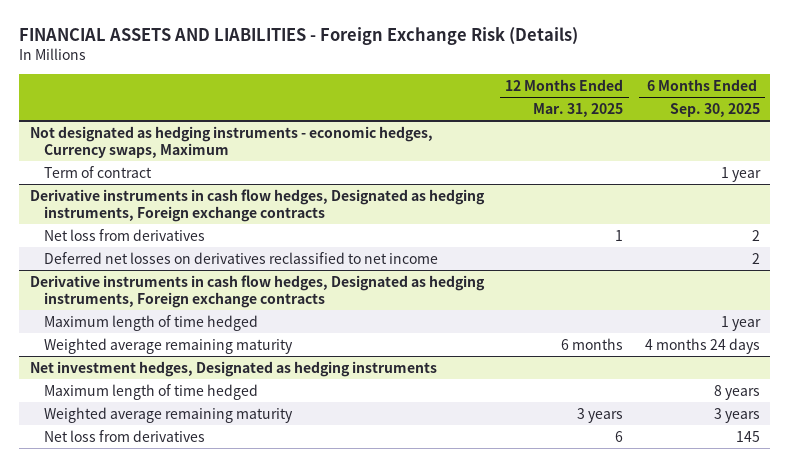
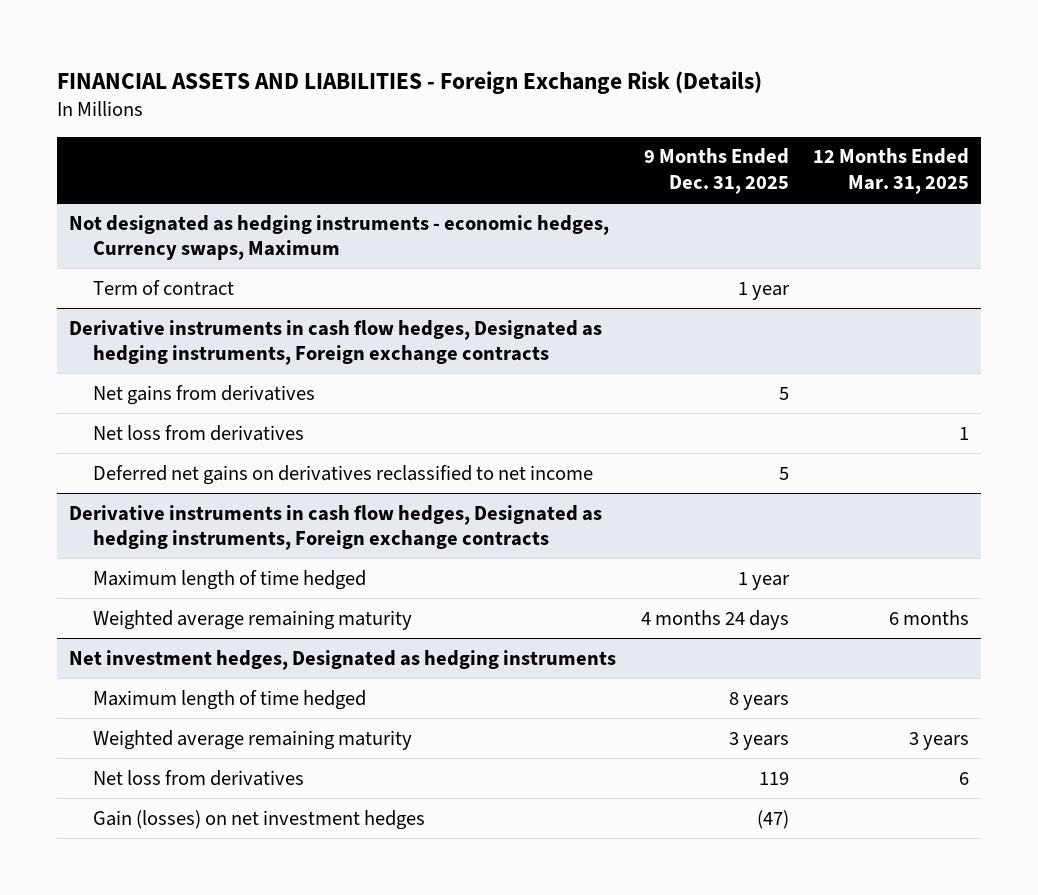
- | 12 Months Ended Mar. 31, 2025 | 6 Months Ended Sep. 30, 2025
+ | 9 Months Ended Dec. 31, 2025 | 12 Months Ended Mar. 31, 2025
@ Derivative instruments in cash flow hedges, Designated as hedging instruments, Foreign exchange contracts
+ Net gains from derivatives | 5 |
- Deferred net losses on derivatives reclassified to net income | | 2
+ Deferred net gains on derivatives reclassified to net income | 5 |
@ Net investment hedges, Designated as hedging instruments
+ Gain (losses) on net investment hedges | (47) |

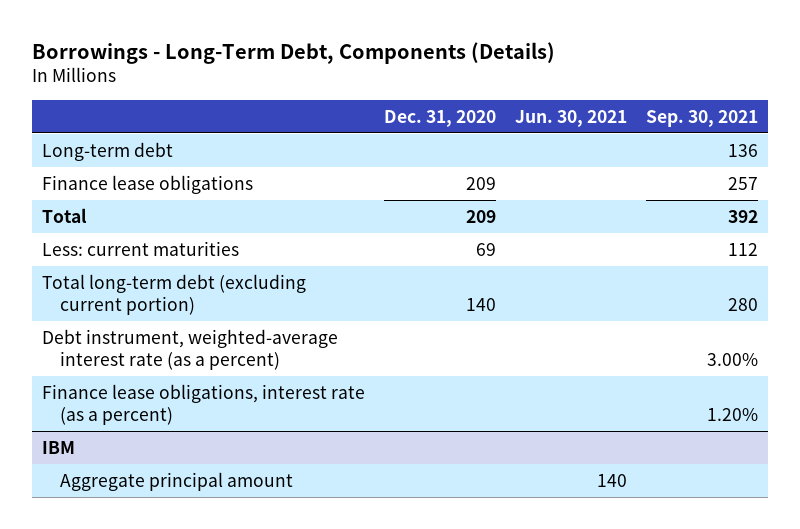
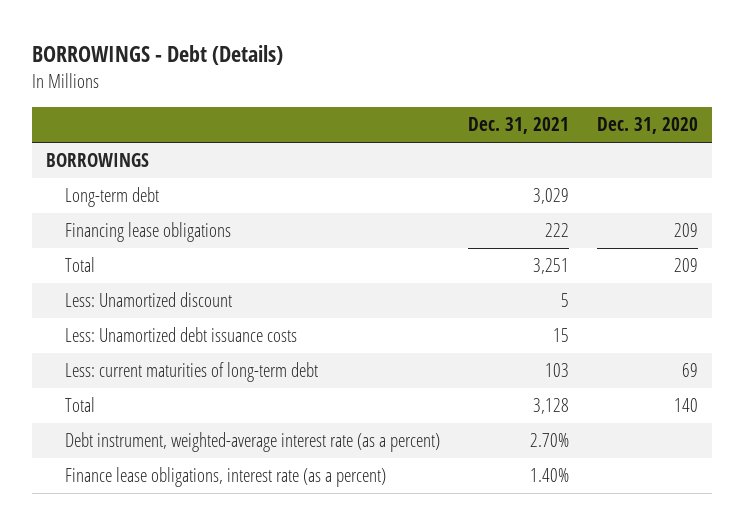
- Borrowings - Long-Term Debt, Components (Details)
+ BORROWINGS - Debt (Details)
- | Dec. 31, 2020 | Jun. 30, 2021 | Sep. 30, 2021
+ | Dec. 31, 2021 | Dec. 31, 2020
+ BORROWINGS
- Finance lease obligations | 209 | | 257
+ Financing lease obligations | 222 | 209
- Less: current maturities | 69 | | 112
- Total long-term debt (excluding current portion) | 140 | | 280
+ Less: Unamortized discount | 5 |
+ Less: Unamortized debt issuance costs | 15 |
+ Less: current maturities of long-term debt | 103 | 69
+ Total | 3,128 | 140
- IBM
- Aggregate principal amount | | 140 |

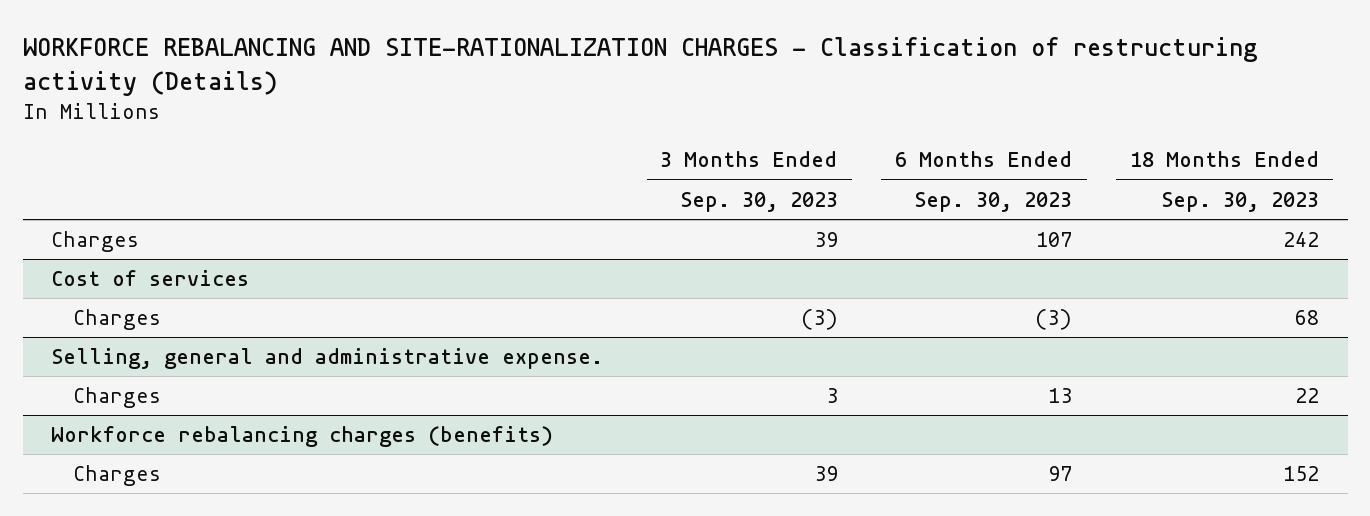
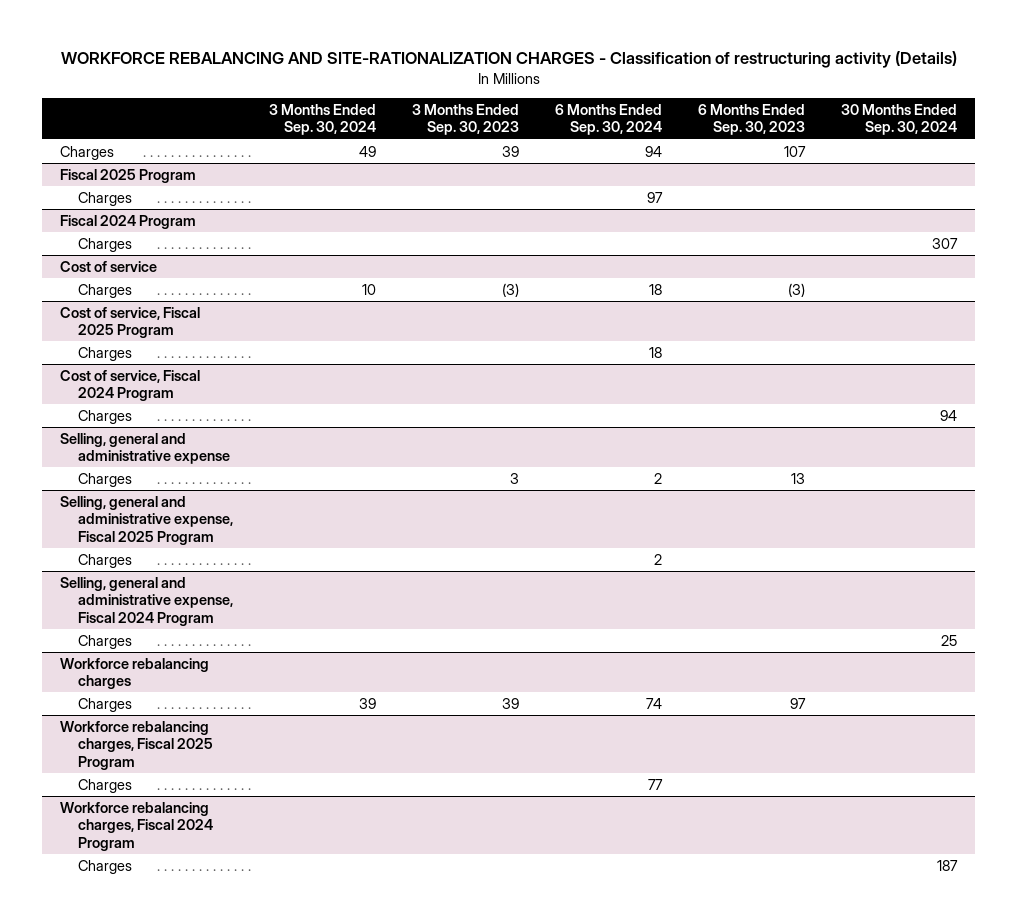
- | 3 Months Ended Sep. 30, 2023 | 6 Months Ended Sep. 30, 2023 | 18 Months Ended Sep. 30, 2023
+ | 3 Months Ended Sep. 30, 2024 | 3 Months Ended Sep. 30, 2023 | 6 Months Ended Sep. 30, 2024 | 6 Months Ended Sep. 30, 2023 | 30 Months Ended Sep. 30, 2024
- Cost of services
+ Fiscal 2025 Program
+ Charges | | | 97 | |
+ Fiscal 2024 Program
+ Charges | | | | | 307
+ Cost of service
- Selling, general and administrative expense.
+ Cost of service, Fiscal 2025 Program
+ Charges | | | 18 | |
+ Cost of service, Fiscal 2024 Program
+ Charges | | | | | 94
+ Selling, general and administrative expense
- Workforce rebalancing charges (benefits)
+ Selling, general and administrative expense, Fiscal 2025 Program
+ Charges | | | 2 | |
+ Selling, general and administrative expense, Fiscal 2024 Program
+ Charges | | | | | 25
+ Workforce rebalancing charges
+ Workforce rebalancing charges, Fiscal 2025 Program
+ Charges | | | 77 | |
+ Workforce rebalancing charges, Fiscal 2024 Program
+ Charges | | | | | 187

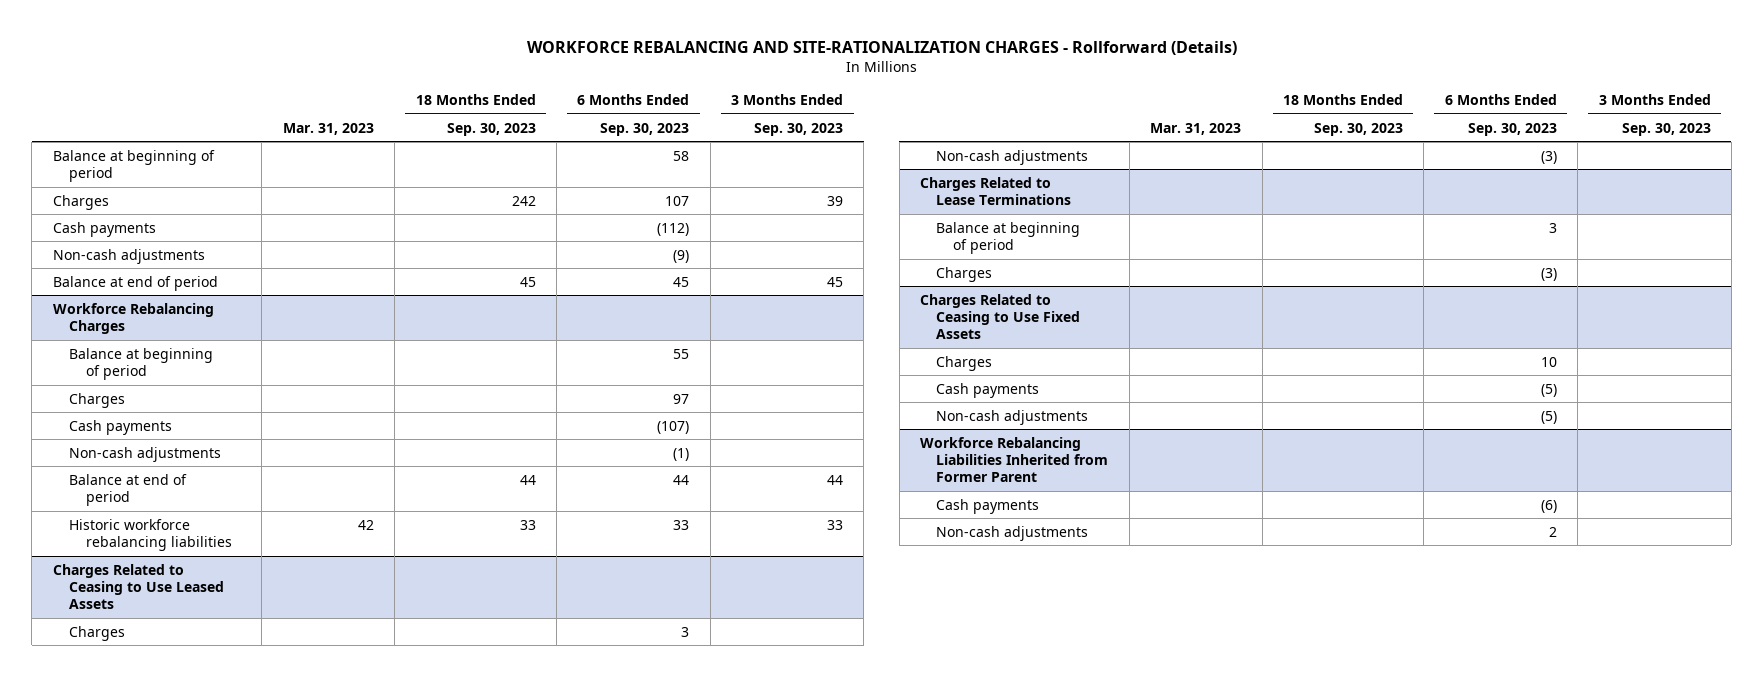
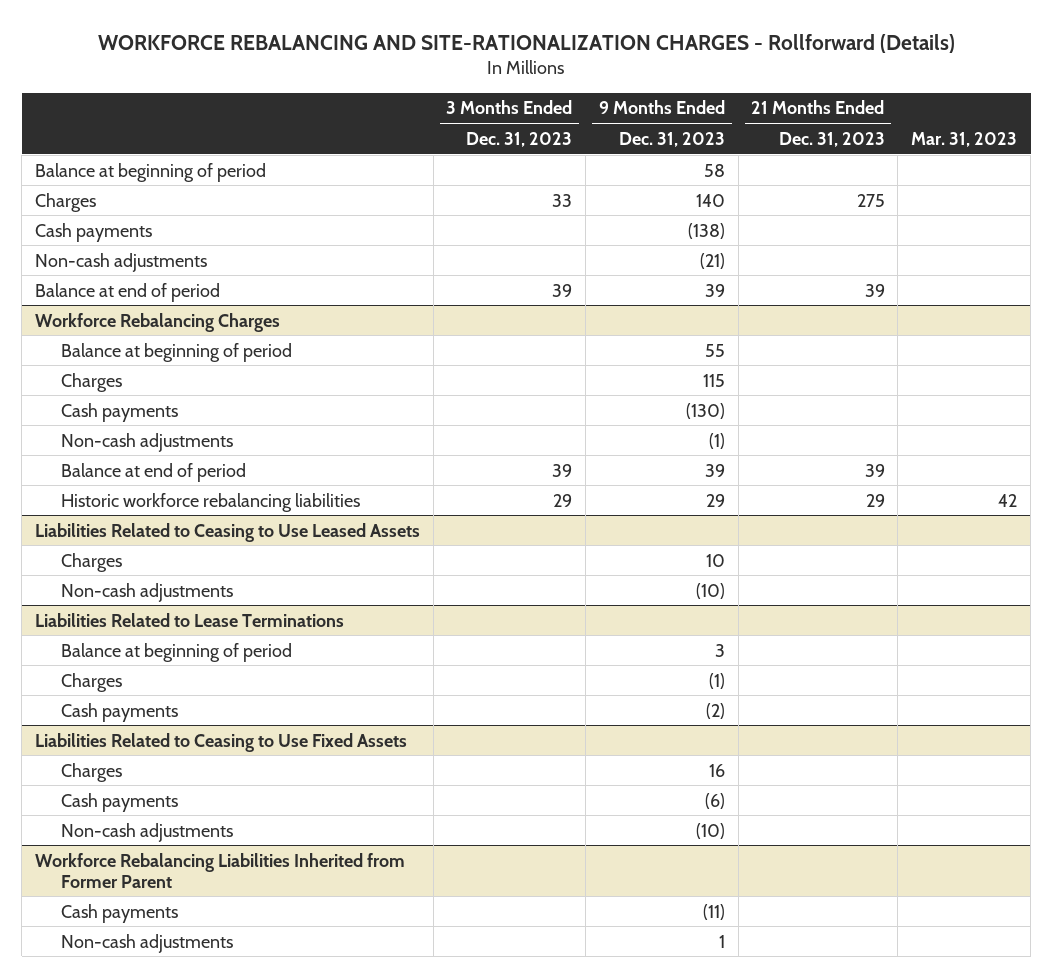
- | Mar. 31, 2023 | 18 Months Ended Sep. 30, 2023 | 6 Months Ended Sep. 30, 2023 | 3 Months Ended Sep. 30, 2023
+ | 3 Months Ended Dec. 31, 2023 | 9 Months Ended Dec. 31, 2023 | 21 Months Ended Dec. 31, 2023 | Mar. 31, 2023
- Charges Related to Ceasing to Use Leased Assets
+ Liabilities Related to Ceasing to Use Leased Assets
- Charges Related to Lease Terminations
+ Liabilities Related to Lease Terminations
- Charges Related to Ceasing to Use Fixed Assets
+ Cash payments | | (2) | |
+ Liabilities Related to Ceasing to Use Fixed Assets

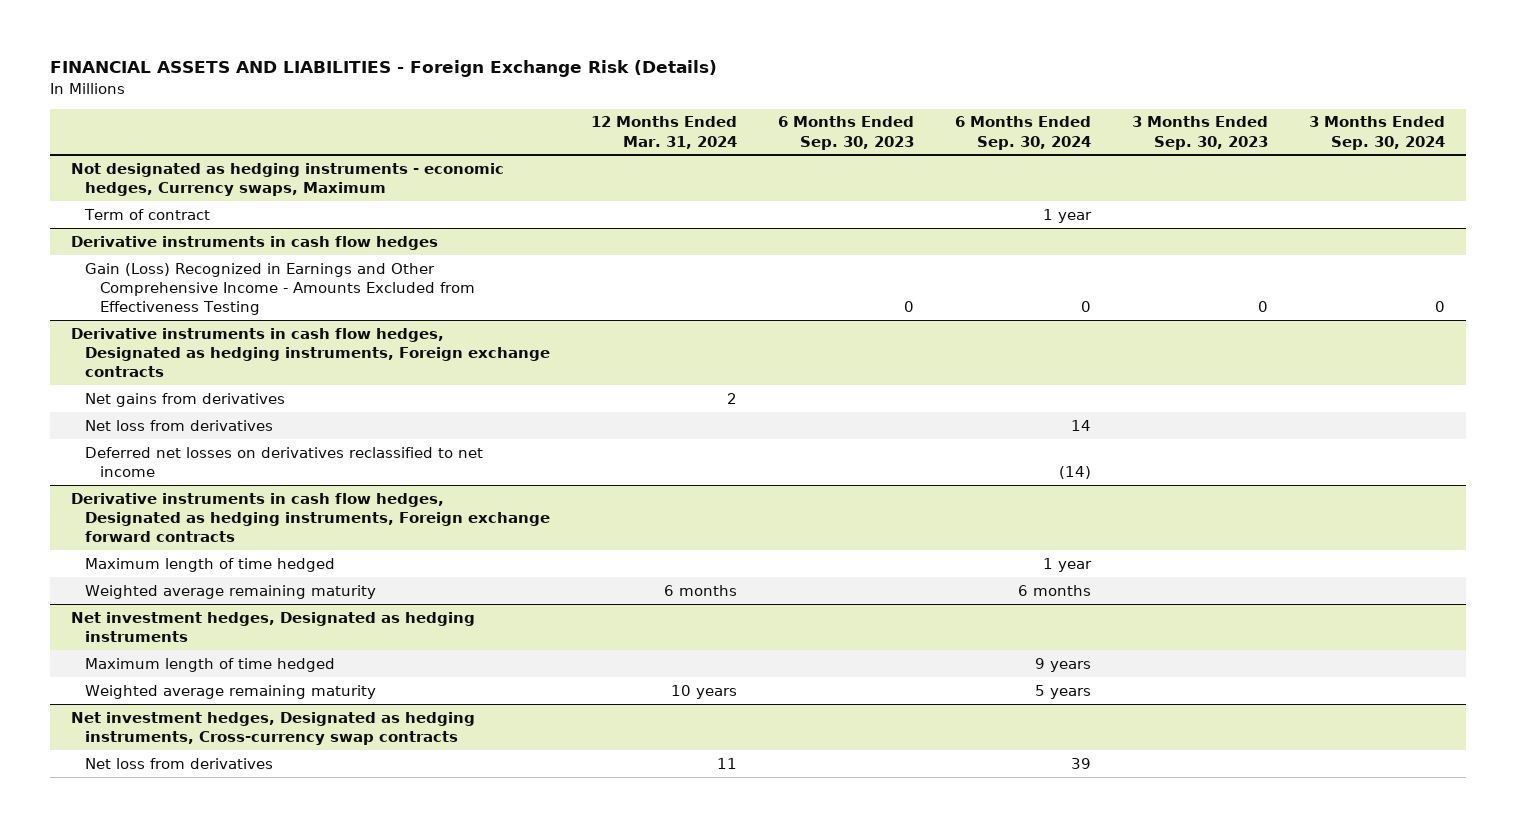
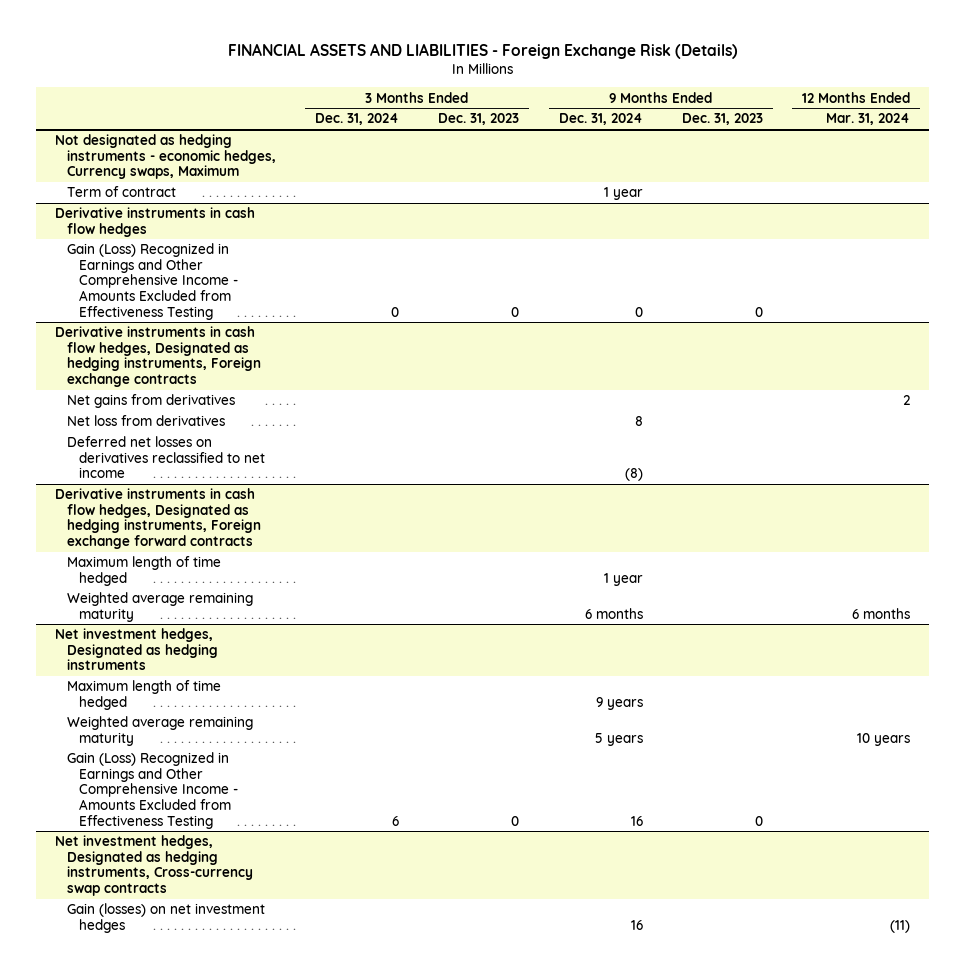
- | 12 Months Ended Mar. 31, 2024 | 6 Months Ended Sep. 30, 2023 | 6 Months Ended Sep. 30, 2024 | 3 Months Ended Sep. 30, 2023 | 3 Months Ended Sep. 30, 2024
+ | 3 Months Ended Dec. 31, 2024 | 3 Months Ended Dec. 31, 2023 | 9 Months Ended Dec. 31, 2024 | 9 Months Ended Dec. 31, 2023 | 12 Months Ended Mar. 31, 2024
@ Net investment hedges, Designated as hedging instruments
+ Gain (Loss) Recognized in Earnings and Other Comprehensive Income - Amounts Excluded from Effectiveness Testing | 6 | 0 | 16 | 0 |
@ Net investment hedges, Designated as hedging instruments, Cross-currency swap contracts
- Net loss from derivatives | 11 | | 39 | |
+ Gain (losses) on net investment hedges | | | 16 | | (11)

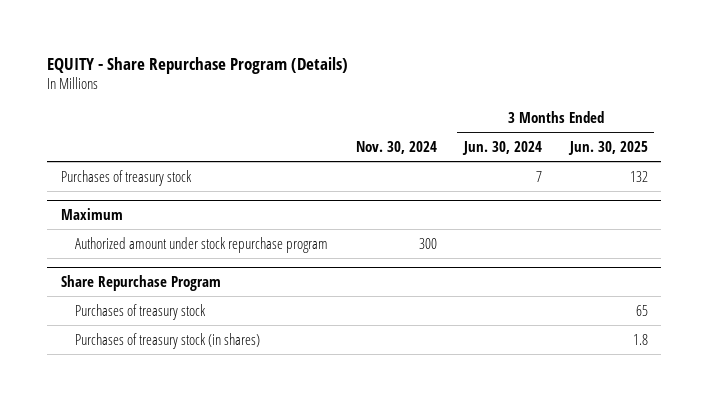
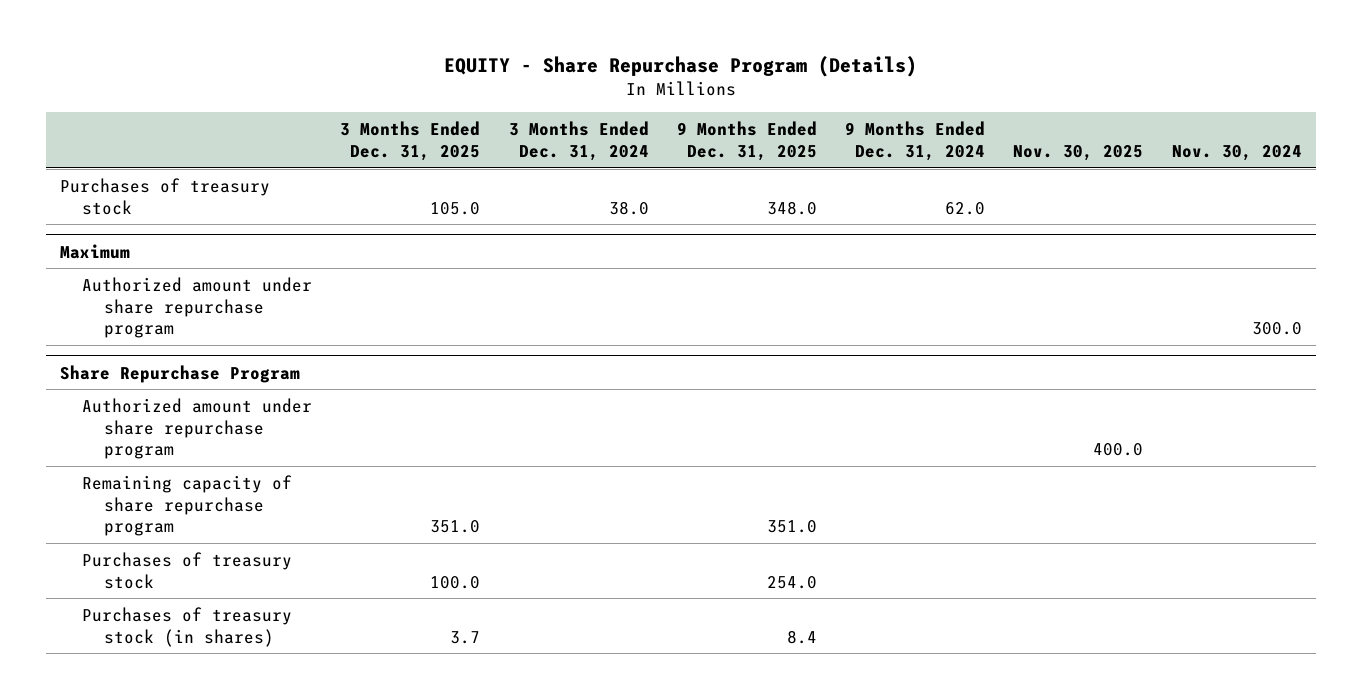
- | Nov. 30, 2024 | 3 Months Ended Jun. 30, 2024 | 3 Months Ended Jun. 30, 2025
+ | 3 Months Ended Dec. 31, 2025 | 3 Months Ended Dec. 31, 2024 | 9 Months Ended Dec. 31, 2025 | 9 Months Ended Dec. 31, 2024 | Nov. 30, 2025 | Nov. 30, 2024
@ Maximum
- Authorized amount under stock repurchase program | 300 | |
+ Authorized amount under share repurchase program | | | | | | 300.0
@ Share Repurchase Program
+ Authorized amount under share repurchase program | | | | | 400.0 |
+ Remaining capacity of share repurchase program | 351.0 | | 351.0 | | |

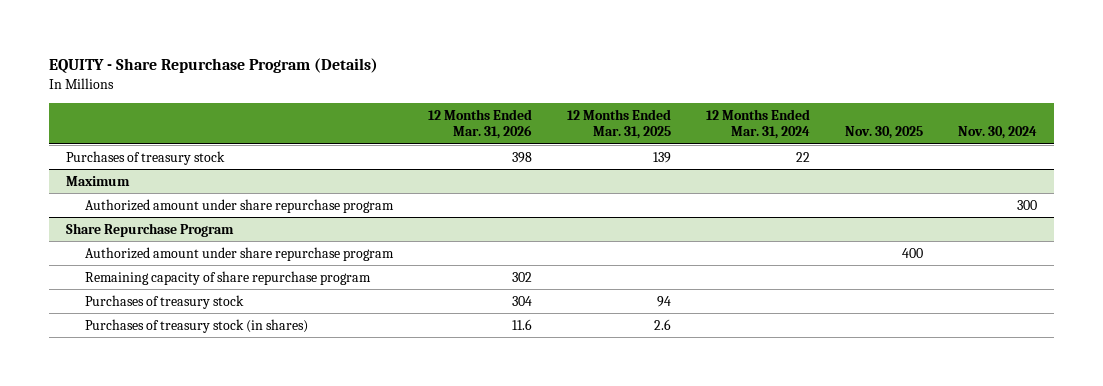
- | 3 Months Ended Dec. 31, 2025 | 3 Months Ended Dec. 31, 2024 | 9 Months Ended Dec. 31, 2025 | 9 Months Ended Dec. 31, 2024 | Nov. 30, 2025 | Nov. 30, 2024
+ | 12 Months Ended Mar. 31, 2026 | 12 Months Ended Mar. 31, 2025 | 12 Months Ended Mar. 31, 2024 | Nov. 30, 2025 | Nov. 30, 2024
@ Maximum
- Authorized amount under share repurchase program | | | | | | 300.0
+ Authorized amount under share repurchase program | | | | | 300
@ Share Repurchase Program
- Authorized amount under share repurchase program | | | | | 400.0 |
+ Authorized amount under share repurchase program | | | | 400 |

